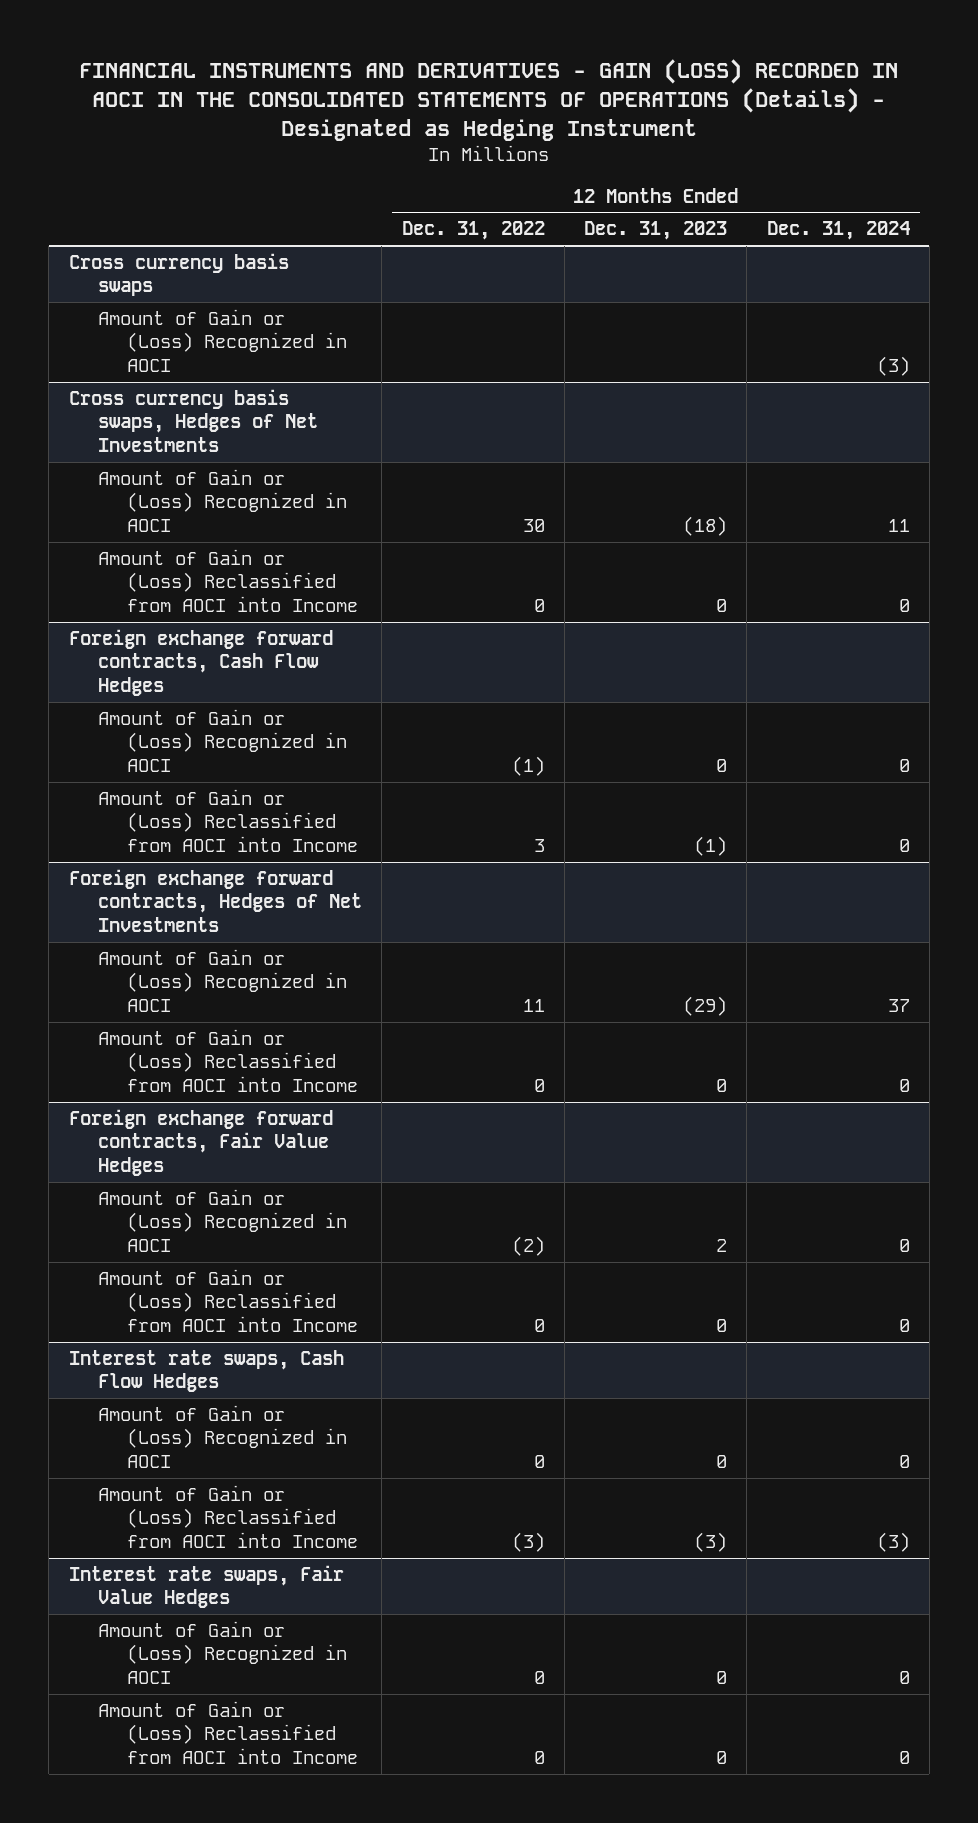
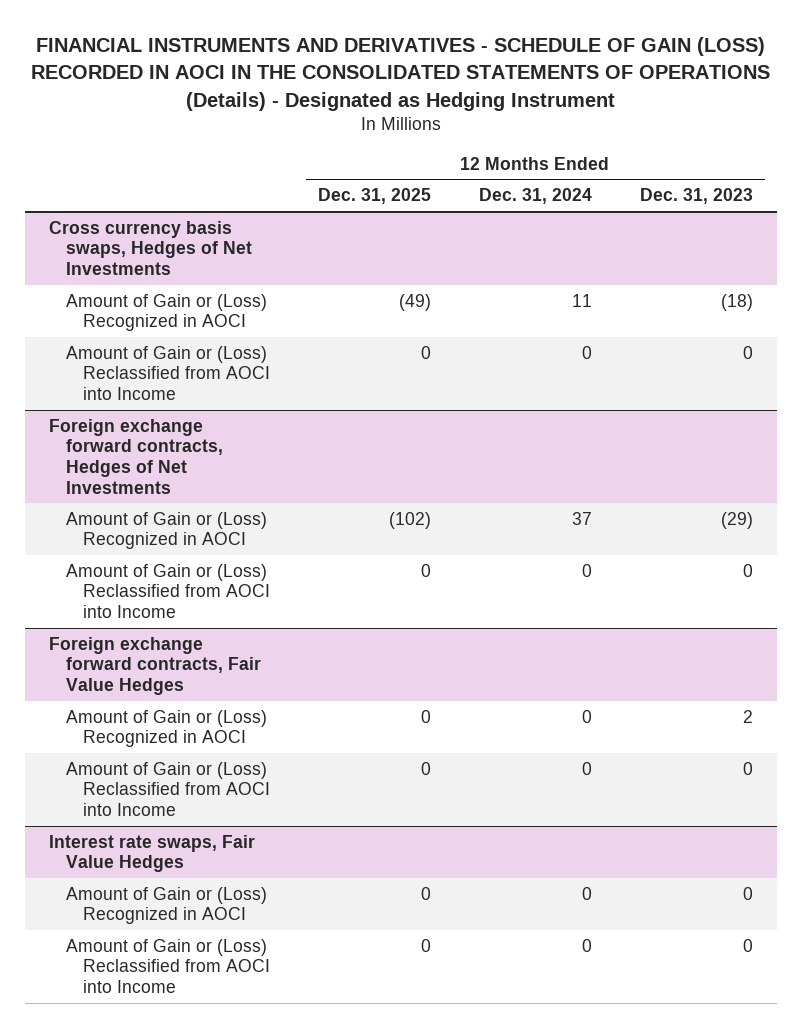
- FINANCIAL INSTRUMENTS AND DERIVATIVES - GAIN (LOSS) RECORDED IN AOCI IN THE CONSOLIDATED STATEMENTS OF OPERATIONS (Details) - Designated as Hedging Instrument
+ FINANCIAL INSTRUMENTS AND DERIVATIVES - SCHEDULE OF GAIN (LOSS) RECORDED IN AOCI IN THE CONSOLIDATED STATEMENTS OF OPERATIONS (Details) - Designated as Hedging Instrument
- | 12 Months Ended Dec. 31, 2022 | 12 Months Ended Dec. 31, 2023 | 12 Months Ended Dec. 31, 2024
+ | 12 Months Ended Dec. 31, 2025 | 12 Months Ended Dec. 31, 2024 | 12 Months Ended Dec. 31, 2023
- Cross currency basis swaps
- Amount of Gain or (Loss) Recognized in AOCI | | | (3)
- Foreign exchange forward contracts, Cash Flow Hedges
- Amount of Gain or (Loss) Recognized in AOCI | (1) | 0 | 0
- Amount of Gain or (Loss) Reclassified from AOCI into Income | 3 | (1) | 0
- Interest rate swaps, Cash Flow Hedges
- Amount of Gain or (Loss) Recognized in AOCI | 0 | 0 | 0
- Amount of Gain or (Loss) Reclassified from AOCI into Income | (3) | (3) | (3)

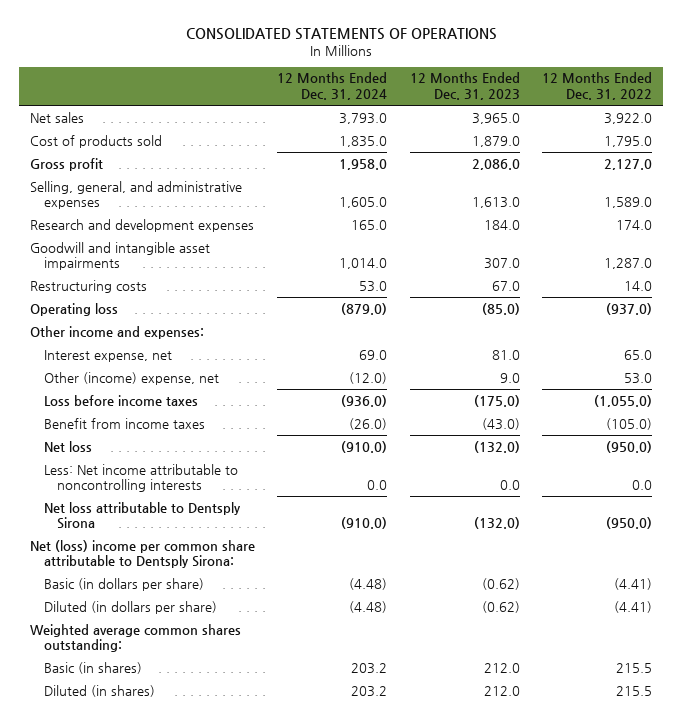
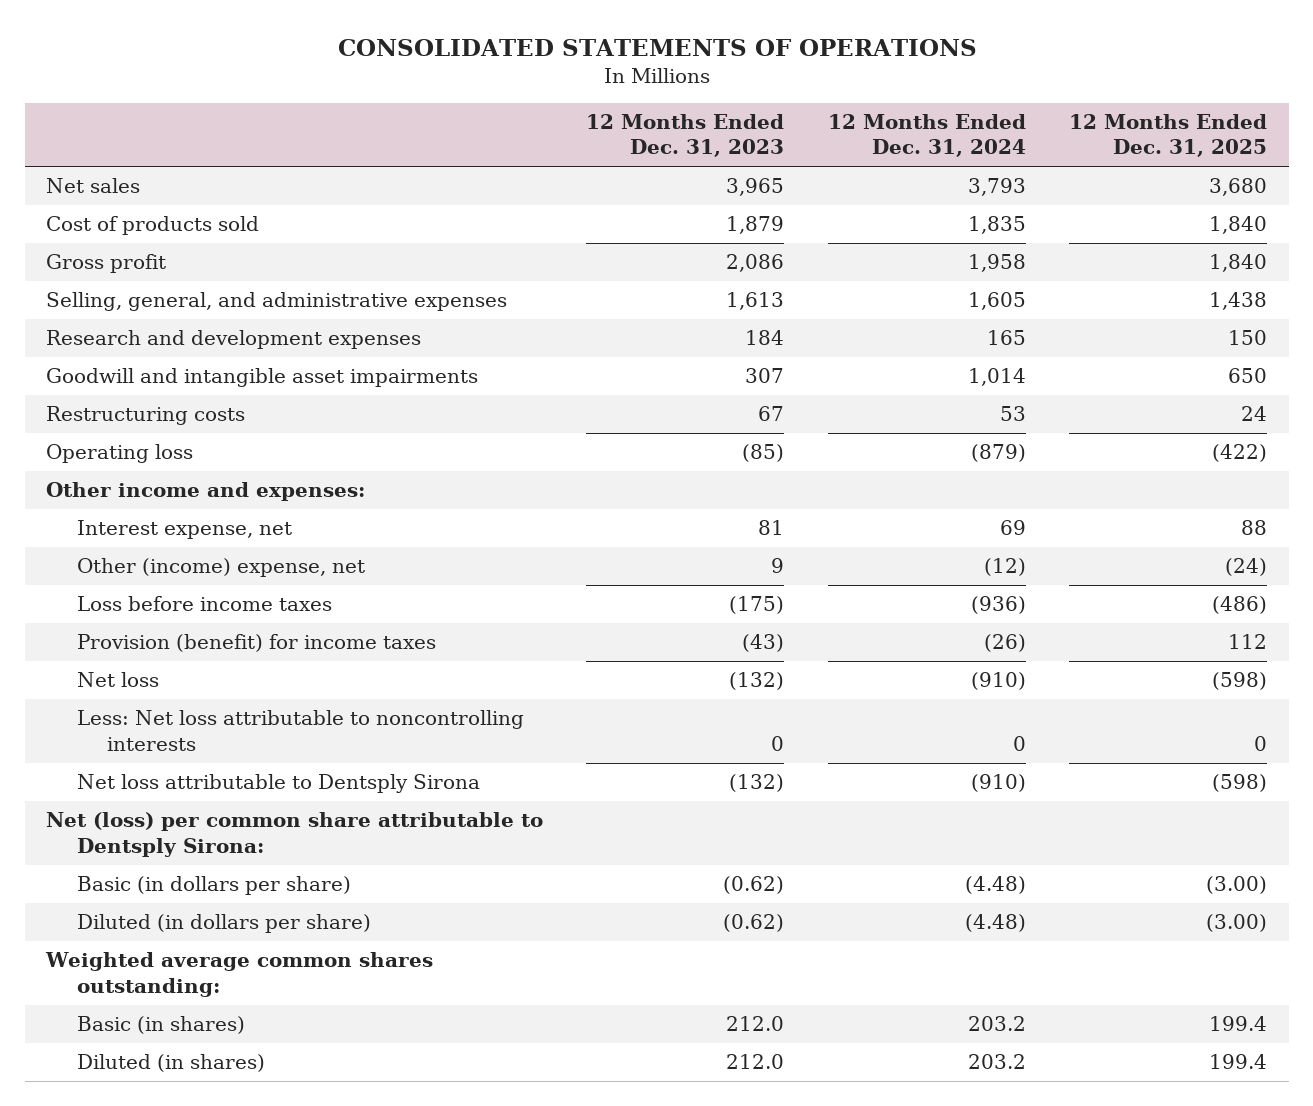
- | 12 Months Ended Dec. 31, 2024 | 12 Months Ended Dec. 31, 2023 | 12 Months Ended Dec. 31, 2022
+ | 12 Months Ended Dec. 31, 2023 | 12 Months Ended Dec. 31, 2024 | 12 Months Ended Dec. 31, 2025
- Net sales | 3,793.0 | 3,965.0 | 3,922.0
- Cost of products sold | 1,835.0 | 1,879.0 | 1,795.0
- Gross profit | 1,958.0 | 2,086.0 | 2,127.0
- Selling, general, and administrative expenses | 1,605.0 | 1,613.0 | 1,589.0
- Research and development expenses | 165.0 | 184.0 | 174.0
- Goodwill and intangible asset impairments | 1,014.0 | 307.0 | 1,287.0
- Restructuring costs | 53.0 | 67.0 | 14.0
- Operating loss | (879.0) | (85.0) | (937.0)
+ Net sales | 3,965 | 3,793 | 3,680
+ Cost of products sold | 1,879 | 1,835 | 1,840
+ Gross profit | 2,086 | 1,958 | 1,840
+ Selling, general, and administrative expenses | 1,613 | 1,605 | 1,438
+ Research and development expenses | 184 | 165 | 150
+ Goodwill and intangible asset impairments | 307 | 1,014 | 650
+ Restructuring costs | 67 | 53 | 24
+ Operating loss | (85) | (879) | (422)
- Interest expense, net | 69.0 | 81.0 | 65.0
- Other (income) expense, net | (12.0) | 9.0 | 53.0
- Loss before income taxes | (936.0) | (175.0) | (1,055.0)
- Benefit from income taxes | (26.0) | (43.0) | (105.0)
- Net loss | (910.0) | (132.0) | (950.0)
- Less: Net income attributable to noncontrolling interests | 0.0 | 0.0 | 0.0
- Net loss attributable to Dentsply Sirona | (910.0) | (132.0) | (950.0)
- Net (loss) income per common share attributable to Dentsply Sirona:
+ Interest expense, net | 81 | 69 | 88
+ Other (income) expense, net | 9 | (12) | (24)
+ Loss before income taxes | (175) | (936) | (486)
+ Provision (benefit) for income taxes | (43) | (26) | 112
+ Net loss | (132) | (910) | (598)
+ Less: Net loss attributable to noncontrolling interests | 0 | 0 | 0
+ Net loss attributable to Dentsply Sirona | (132) | (910) | (598)
+ Net (loss) per common share attributable to Dentsply Sirona:

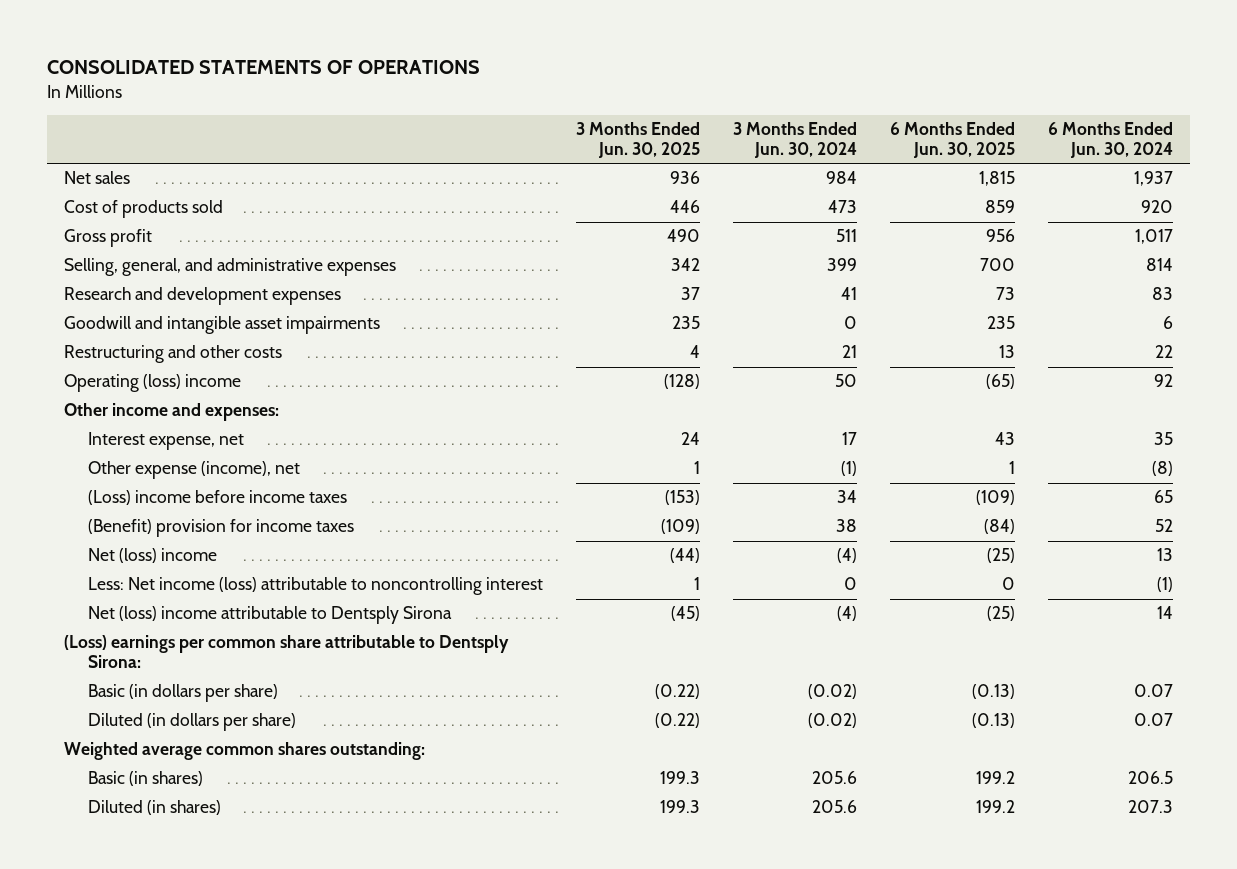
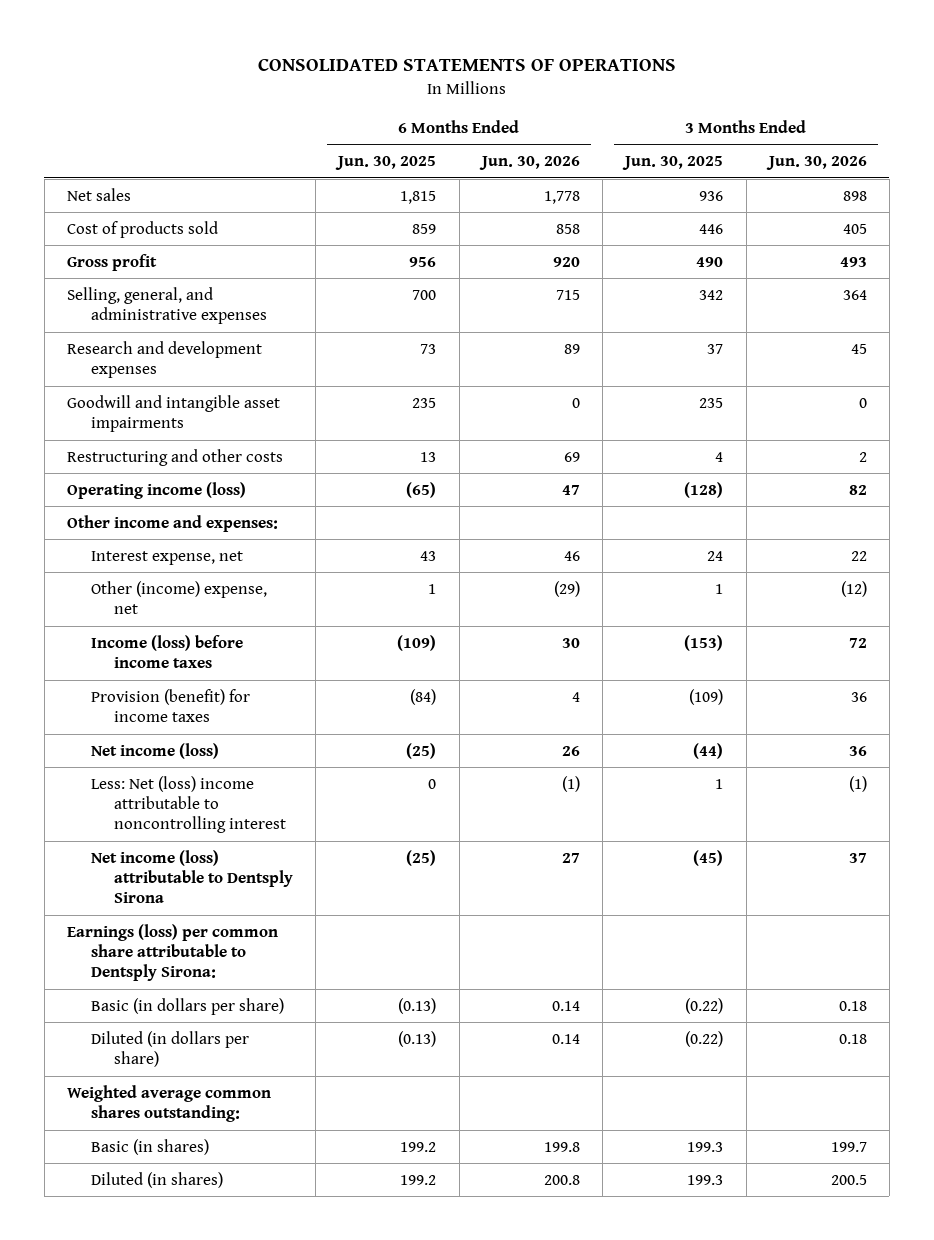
- | 3 Months Ended Jun. 30, 2025 | 3 Months Ended Jun. 30, 2024 | 6 Months Ended Jun. 30, 2025 | 6 Months Ended Jun. 30, 2024
+ | 6 Months Ended Jun. 30, 2025 | 6 Months Ended Jun. 30, 2026 | 3 Months Ended Jun. 30, 2025 | 3 Months Ended Jun. 30, 2026
- Operating (loss) income | (128) | 50 | (65) | 92
+ Operating income (loss) | (65) | 47 | (128) | 82
- Other expense (income), net | 1 | (1) | 1 | (8)
- (Loss) income before income taxes | (153) | 34 | (109) | 65
- (Benefit) provision for income taxes | (109) | 38 | (84) | 52
- Net (loss) income | (44) | (4) | (25) | 13
- Less: Net income (loss) attributable to noncontrolling interest | 1 | 0 | 0 | (1)
- Net (loss) income attributable to Dentsply Sirona | (45) | (4) | (25) | 14
- (Loss) earnings per common share attributable to Dentsply Sirona:
+ Other (income) expense, net | 1 | (29) | 1 | (12)
+ Income (loss) before income taxes | (109) | 30 | (153) | 72
+ Provision (benefit) for income taxes | (84) | 4 | (109) | 36
+ Net income (loss) | (25) | 26 | (44) | 36
+ Less: Net (loss) income attributable to noncontrolling interest | 0 | (1) | 1 | (1)
+ Net income (loss) attributable to Dentsply Sirona | (25) | 27 | (45) | 37
+ Earnings (loss) per common share attributable to Dentsply Sirona:

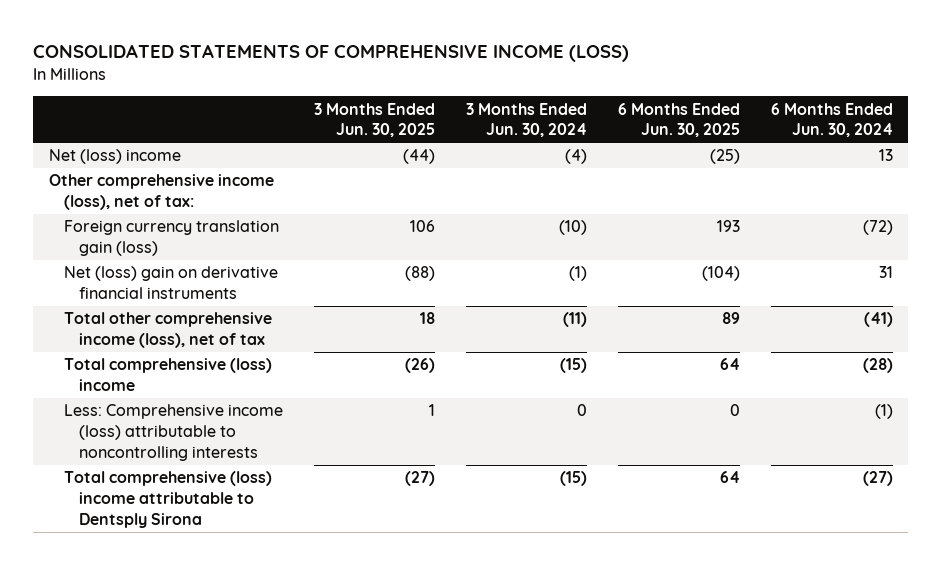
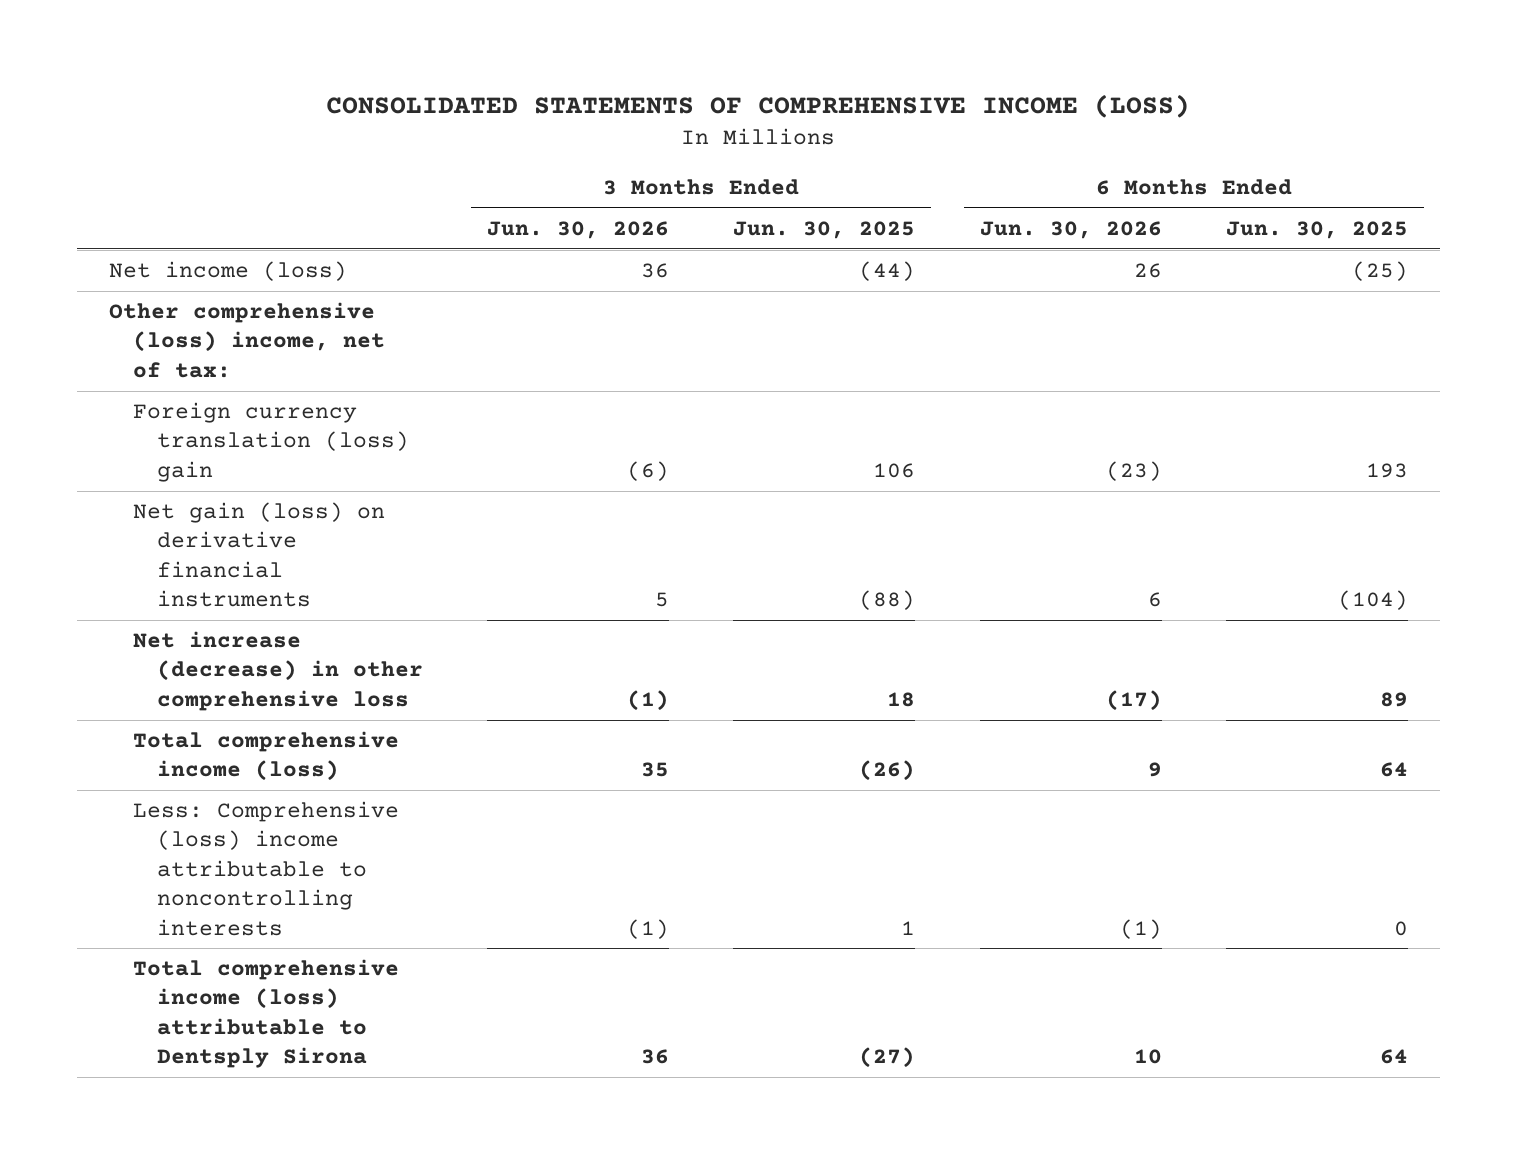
- | 3 Months Ended Jun. 30, 2025 | 3 Months Ended Jun. 30, 2024 | 6 Months Ended Jun. 30, 2025 | 6 Months Ended Jun. 30, 2024
+ | 3 Months Ended Jun. 30, 2026 | 3 Months Ended Jun. 30, 2025 | 6 Months Ended Jun. 30, 2026 | 6 Months Ended Jun. 30, 2025
- Net (loss) income | (44) | (4) | (25) | 13
- Other comprehensive income (loss), net of tax:
- Foreign currency translation gain (loss) | 106 | (10) | 193 | (72)
- Net (loss) gain on derivative financial instruments | (88) | (1) | (104) | 31
- Total other comprehensive income (loss), net of tax | 18 | (11) | 89 | (41)
- Total comprehensive (loss) income | (26) | (15) | 64 | (28)
- Less: Comprehensive income (loss) attributable to noncontrolling interests | 1 | 0 | 0 | (1)
- Total comprehensive (loss) income attributable to Dentsply Sirona | (27) | (15) | 64 | (27)
+ Net income (loss) | 36 | (44) | 26 | (25)
+ Other comprehensive (loss) income, net of tax:
+ Foreign currency translation (loss) gain | (6) | 106 | (23) | 193
+ Net gain (loss) on derivative financial instruments | 5 | (88) | 6 | (104)
+ Net increase (decrease) in other comprehensive loss | (1) | 18 | (17) | 89
+ Total comprehensive income (loss) | 35 | (26) | 9 | 64
+ Less: Comprehensive (loss) income attributable to noncontrolling interests | (1) | 1 | (1) | 0
+ Total comprehensive income (loss) attributable to Dentsply Sirona | 36 | (27) | 10 | 64

